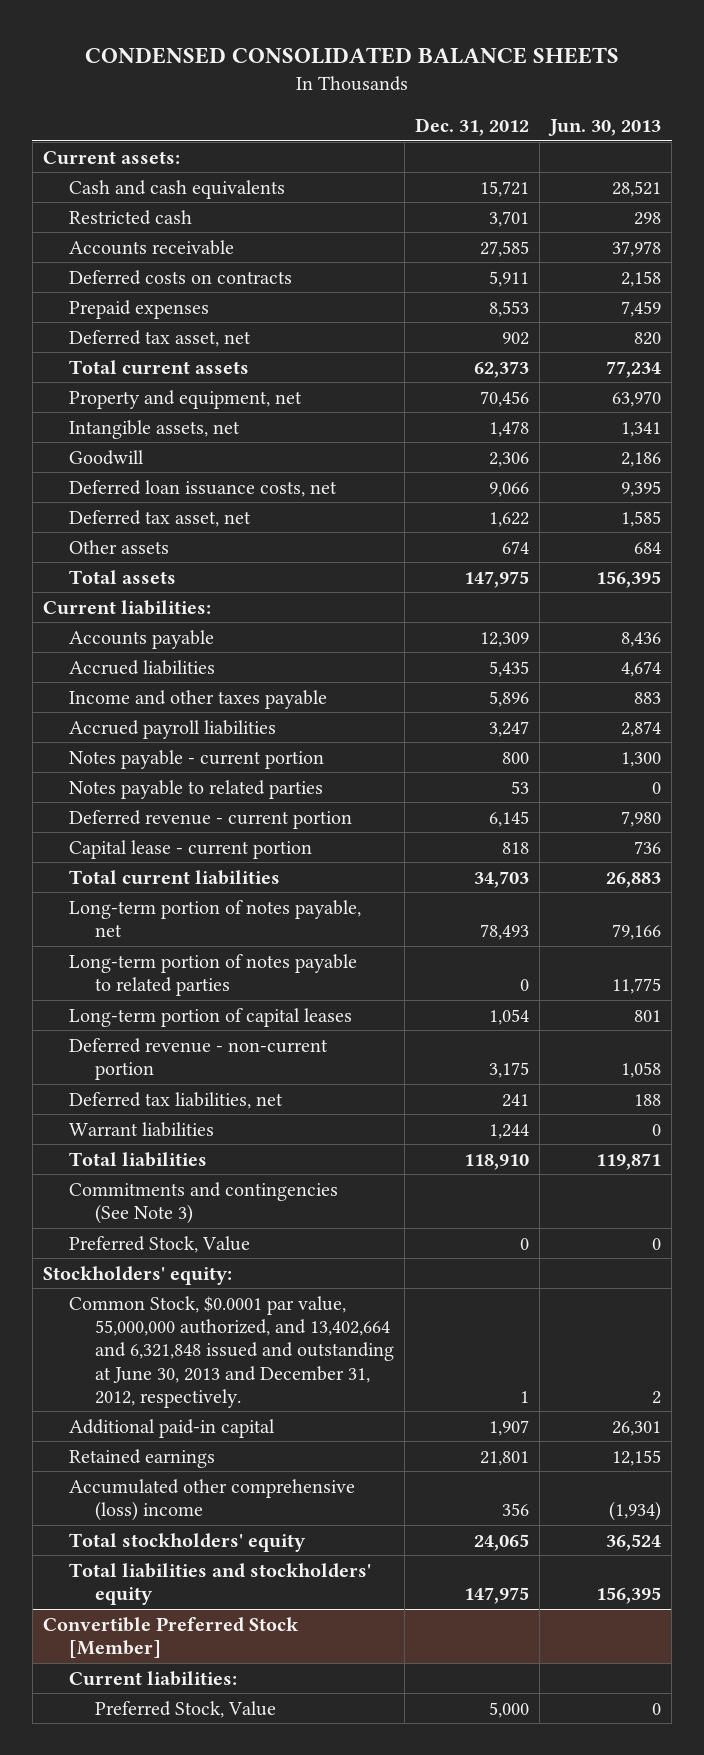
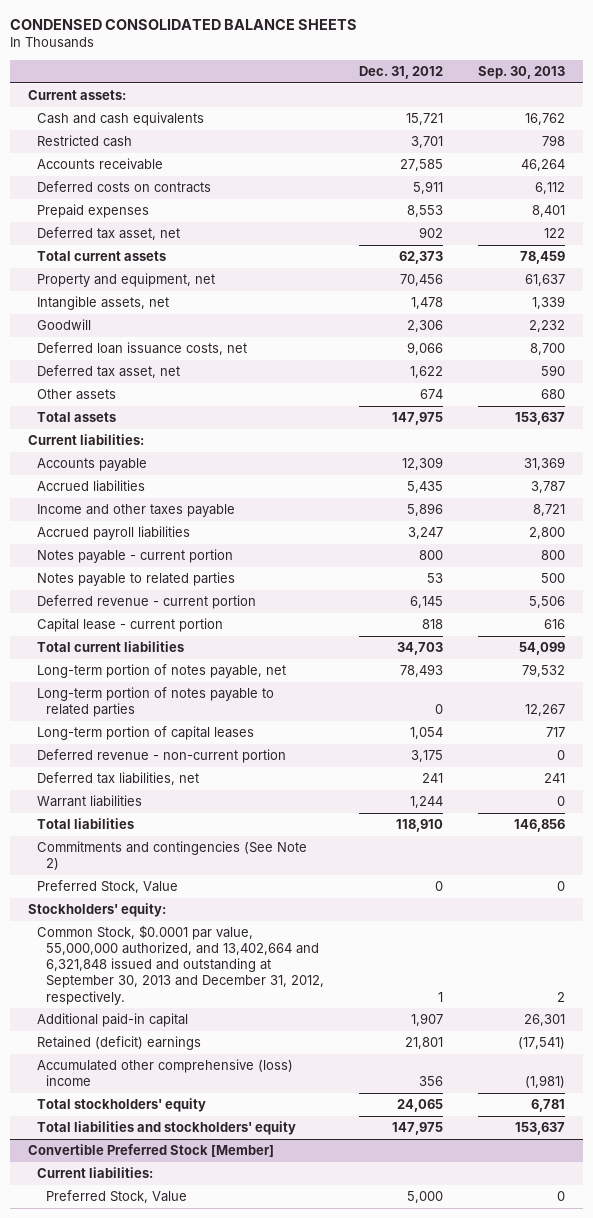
- | Dec. 31, 2012 | Jun. 30, 2013
+ | Dec. 31, 2012 | Sep. 30, 2013
- Commitments and contingencies (See Note 3)
+ Commitments and contingencies (See Note 2)
- Common Stock, $0.0001 par value, 55,000,000 authorized, and 13,402,664 and 6,321,848 issued and outstanding at June 30, 2013 and December 31, 2012, respectively. | 1 | 2
+ Common Stock, $0.0001 par value, 55,000,000 authorized, and 13,402,664 and 6,321,848 issued and outstanding at September 30, 2013 and December 31, 2012, respectively. | 1 | 2
- Retained earnings | 21,801 | 12,155
+ Retained (deficit) earnings | 21,801 | (17,541)

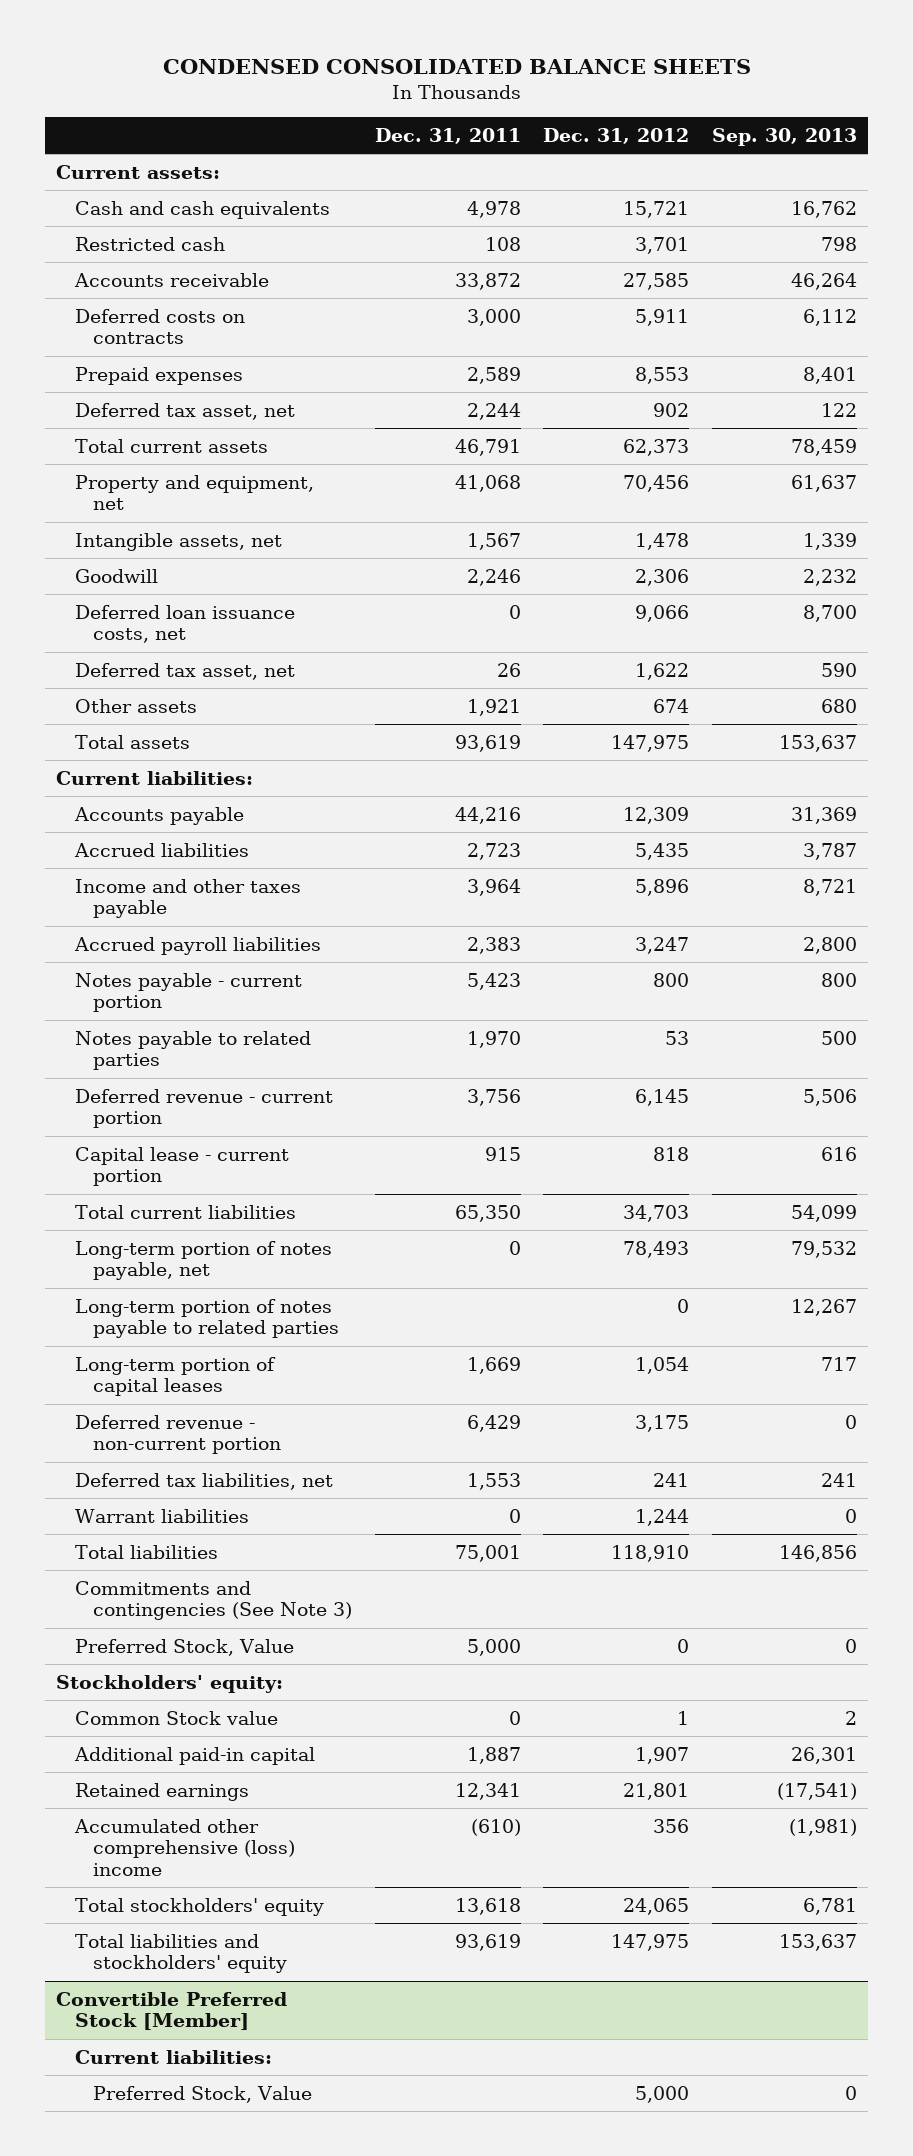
- | Dec. 31, 2012 | Sep. 30, 2013
+ | Dec. 31, 2011 | Dec. 31, 2012 | Sep. 30, 2013
- Commitments and contingencies (See Note 2)
+ Commitments and contingencies (See Note 3)
- Common Stock, $0.0001 par value, 55,000,000 authorized, and 13,402,664 and 6,321,848 issued and outstanding at September 30, 2013 and December 31, 2012, respectively. | 1 | 2
+ Common Stock value | 0 | 1 | 2
- Retained (deficit) earnings | 21,801 | (17,541)
+ Retained earnings | 12,341 | 21,801 | (17,541)

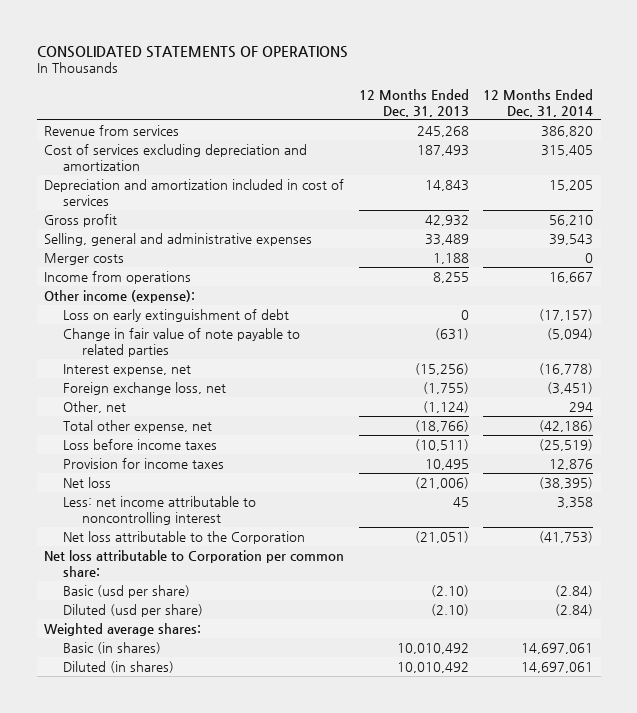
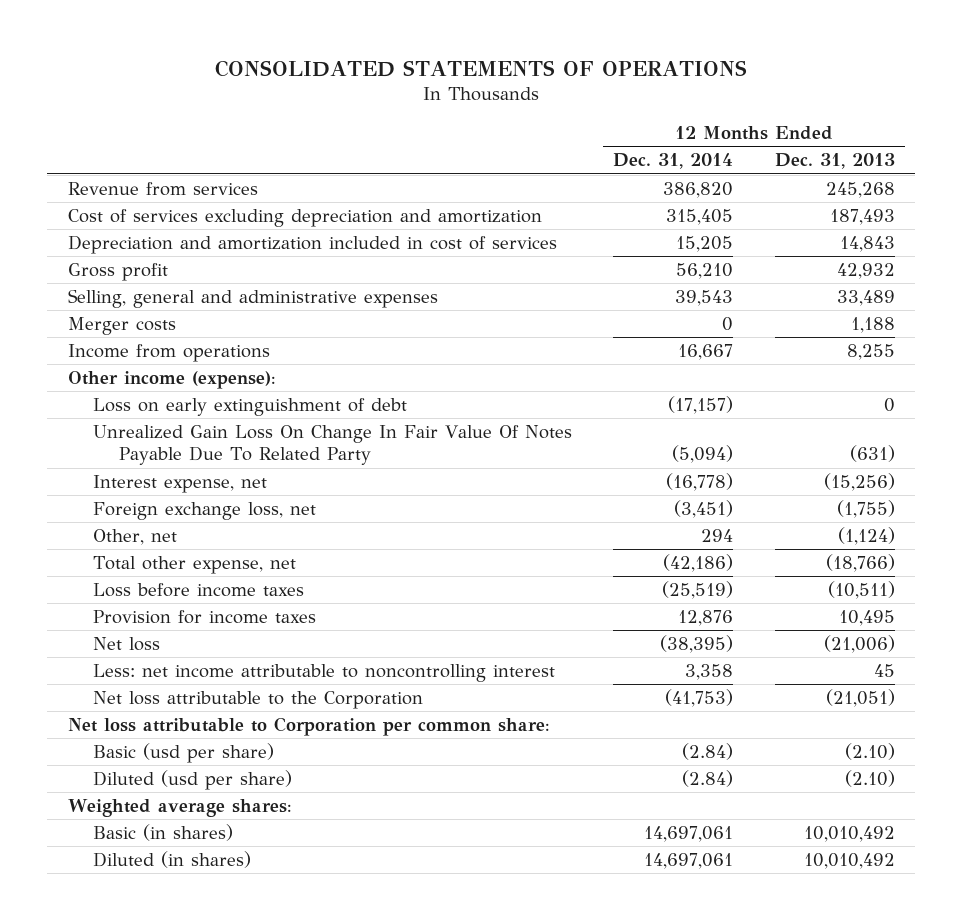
- | 12 Months Ended Dec. 31, 2013 | 12 Months Ended Dec. 31, 2014
+ | 12 Months Ended Dec. 31, 2014 | 12 Months Ended Dec. 31, 2013
- Change in fair value of note payable to related parties | (631) | (5,094)
+ Unrealized Gain Loss On Change In Fair Value Of Notes Payable Due To Related Party | (5,094) | (631)

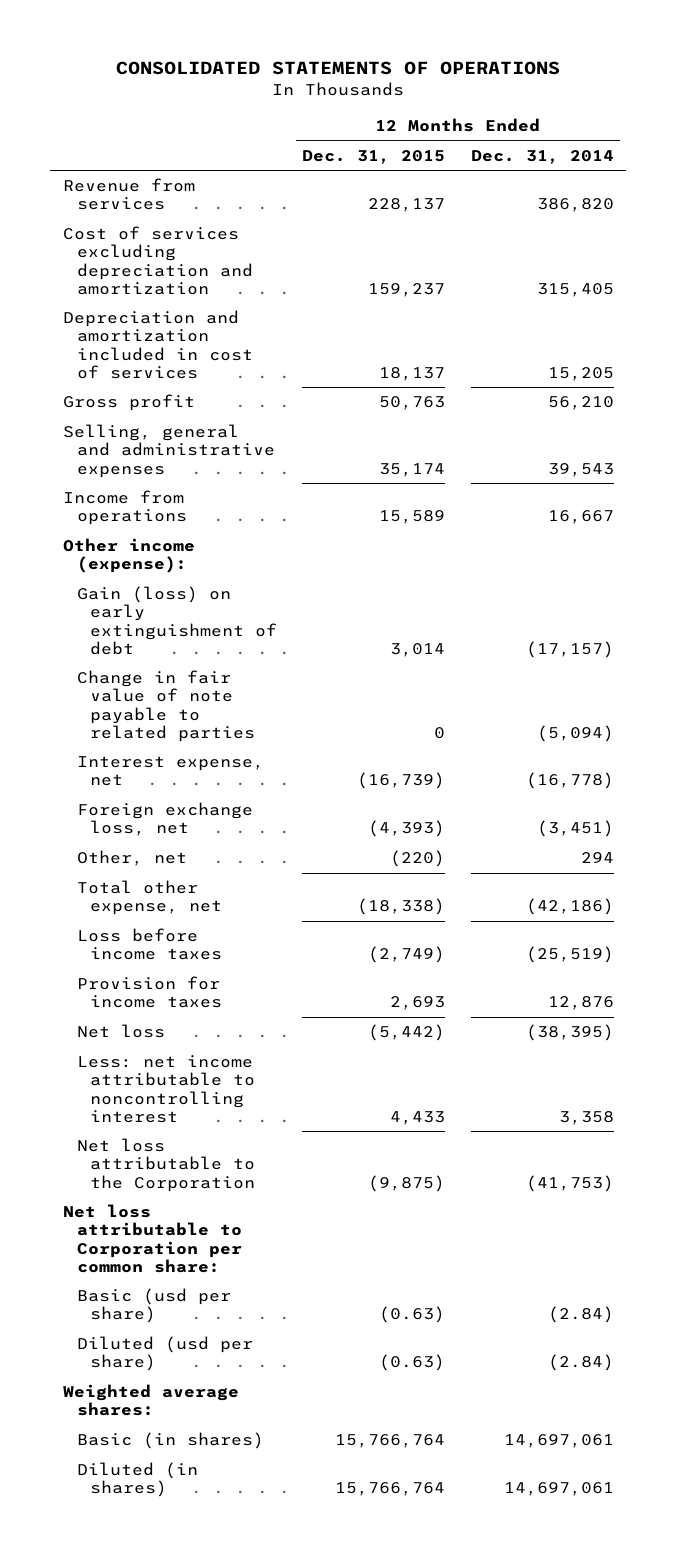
- | 12 Months Ended Dec. 31, 2014 | 12 Months Ended Dec. 31, 2013
+ | 12 Months Ended Dec. 31, 2015 | 12 Months Ended Dec. 31, 2014
- Merger costs | 0 | 1,188
- Loss on early extinguishment of debt | (17,157) | 0
- Unrealized Gain Loss On Change In Fair Value Of Notes Payable Due To Related Party | (5,094) | (631)
+ Gain (loss) on early extinguishment of debt | 3,014 | (17,157)
+ Change in fair value of note payable to related parties | 0 | (5,094)

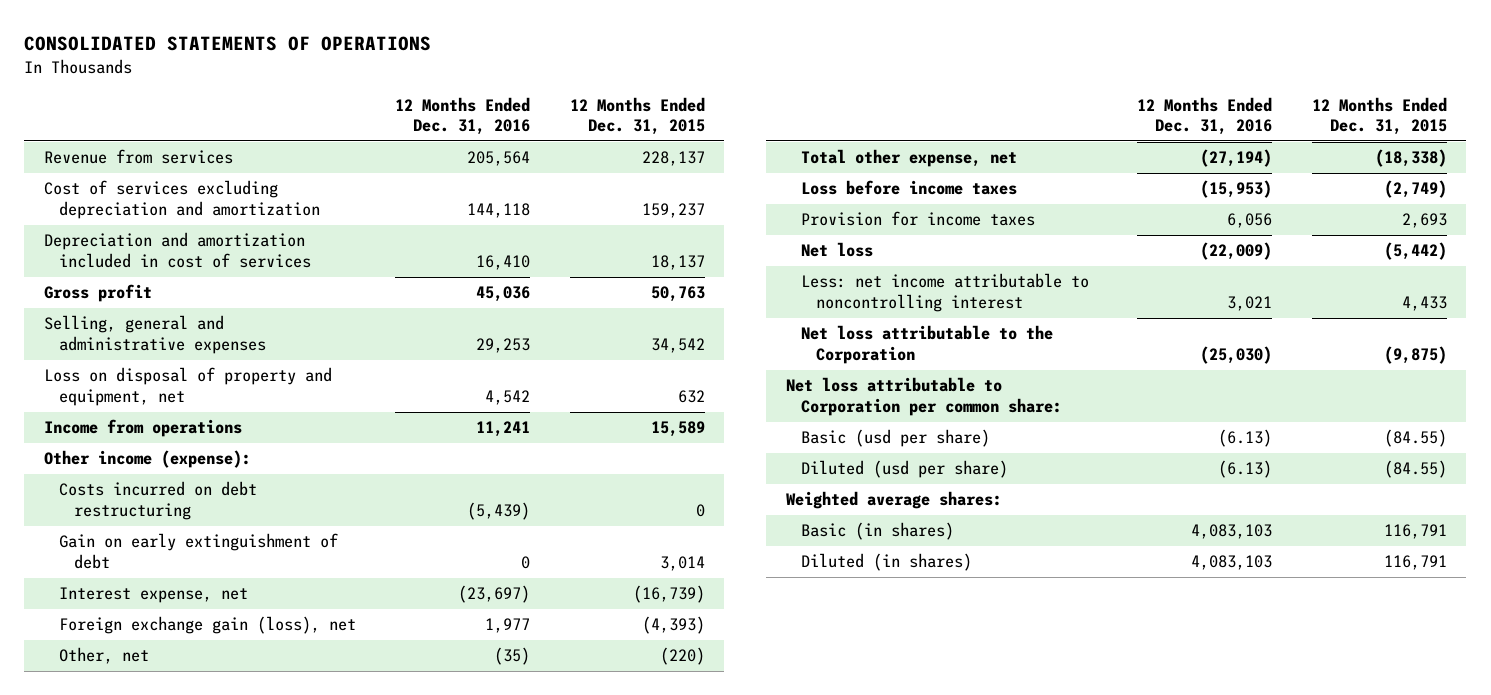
- | 12 Months Ended Dec. 31, 2015 | 12 Months Ended Dec. 31, 2014
+ | 12 Months Ended Dec. 31, 2016 | 12 Months Ended Dec. 31, 2015
- Selling, general and administrative expenses | 35,174 | 39,543
+ Selling, general and administrative expenses | 29,253 | 34,542
+ Loss on disposal of property and equipment, net | 4,542 | 632
- Gain (loss) on early extinguishment of debt | 3,014 | (17,157)
- Change in fair value of note payable to related parties | 0 | (5,094)
+ Costs incurred on debt restructuring | (5,439) | 0
+ Gain on early extinguishment of debt | 0 | 3,014
- Foreign exchange loss, net | (4,393) | (3,451)
+ Foreign exchange gain (loss), net | 1,977 | (4,393)
- Basic (usd per share) | (0.63) | (2.84)
- Diluted (usd per share) | (0.63) | (2.84)
+ Basic (usd per share) | (6.13) | (84.55)
+ Diluted (usd per share) | (6.13) | (84.55)
- Basic (in shares) | 15,766,764 | 14,697,061
- Diluted (in shares) | 15,766,764 | 14,697,061
+ Basic (in shares) | 4,083,103 | 116,791
+ Diluted (in shares) | 4,083,103 | 116,791

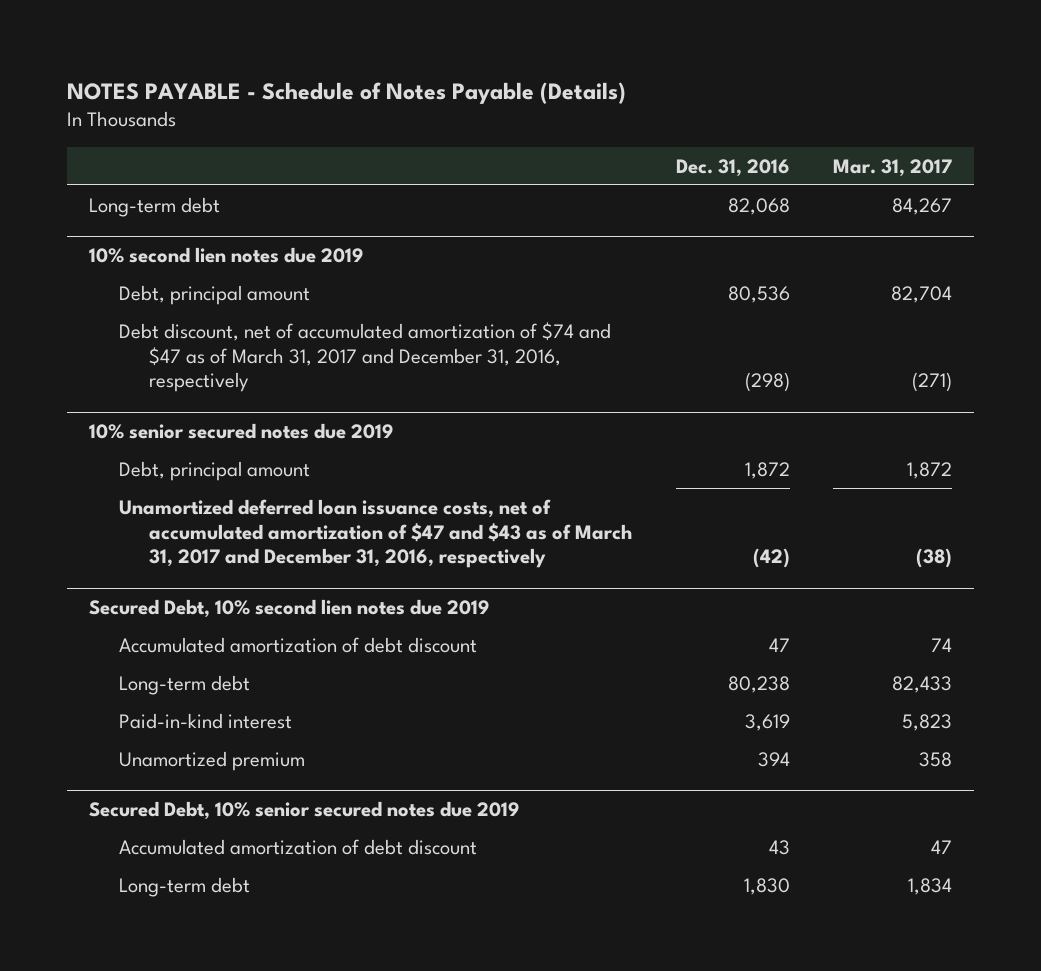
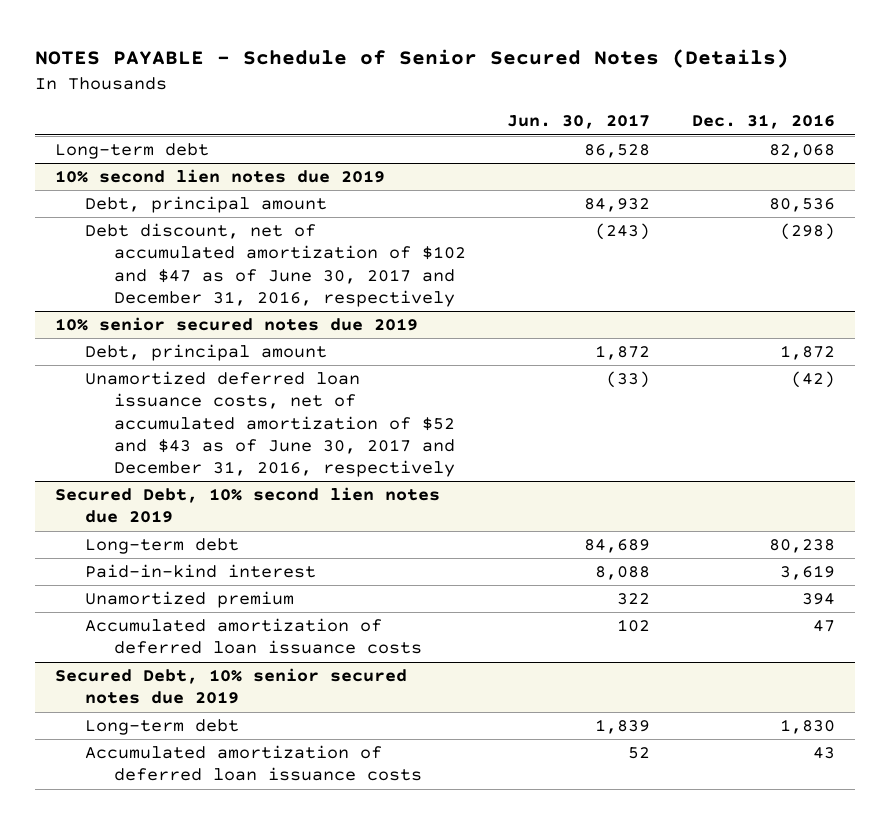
- NOTES PAYABLE - Schedule of Notes Payable (Details)
+ NOTES PAYABLE - Schedule of Senior Secured Notes (Details)
- | Dec. 31, 2016 | Mar. 31, 2017
+ | Jun. 30, 2017 | Dec. 31, 2016
@ 10% second lien notes due 2019
- Debt discount, net of accumulated amortization of $74 and $47 as of March 31, 2017 and December 31, 2016, respectively | (298) | (271)
+ Debt discount, net of accumulated amortization of $102 and $47 as of June 30, 2017 and December 31, 2016, respectively | (243) | (298)
@ 10% senior secured notes due 2019
- Unamortized deferred loan issuance costs, net of accumulated amortization of $47 and $43 as of March 31, 2017 and December 31, 2016, respectively | (42) | (38)
+ Unamortized deferred loan issuance costs, net of accumulated amortization of $52 and $43 as of June 30, 2017 and December 31, 2016, respectively | (33) | (42)
@ Secured Debt, 10% second lien notes due 2019
- Accumulated amortization of debt discount | 47 | 74
+ Accumulated amortization of deferred loan issuance costs | 102 | 47
@ Secured Debt, 10% senior secured notes due 2019
- Accumulated amortization of debt discount | 43 | 47
+ Accumulated amortization of deferred loan issuance costs | 52 | 43

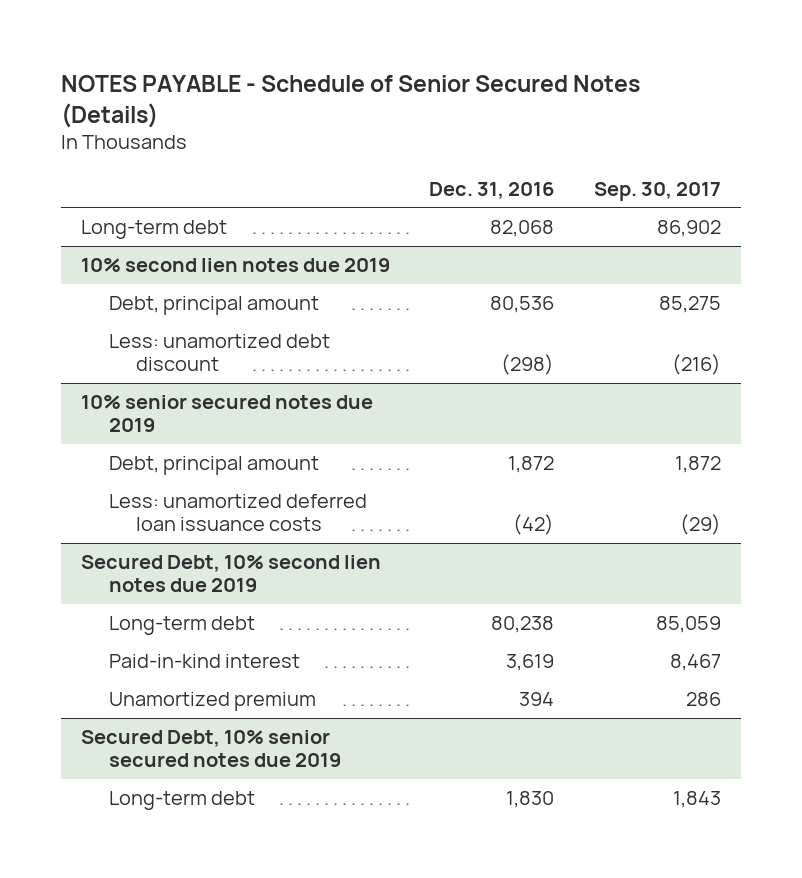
- | Jun. 30, 2017 | Dec. 31, 2016
+ | Dec. 31, 2016 | Sep. 30, 2017
@ 10% second lien notes due 2019
- Debt discount, net of accumulated amortization of $102 and $47 as of June 30, 2017 and December 31, 2016, respectively | (243) | (298)
+ Less: unamortized debt discount | (298) | (216)
@ 10% senior secured notes due 2019
- Unamortized deferred loan issuance costs, net of accumulated amortization of $52 and $43 as of June 30, 2017 and December 31, 2016, respectively | (33) | (42)
+ Less: unamortized deferred loan issuance costs | (42) | (29)
@ Secured Debt, 10% second lien notes due 2019
- Accumulated amortization of deferred loan issuance costs | 102 | 47
@ Secured Debt, 10% senior secured notes due 2019
- Accumulated amortization of deferred loan issuance costs | 52 | 43

